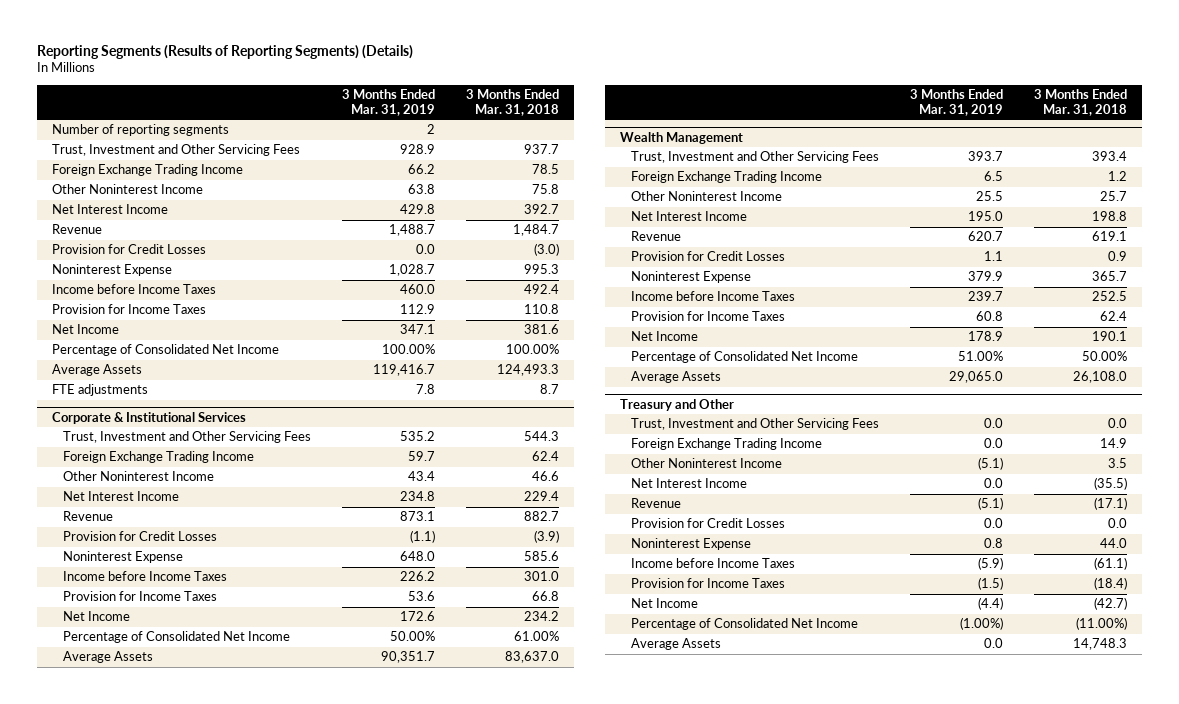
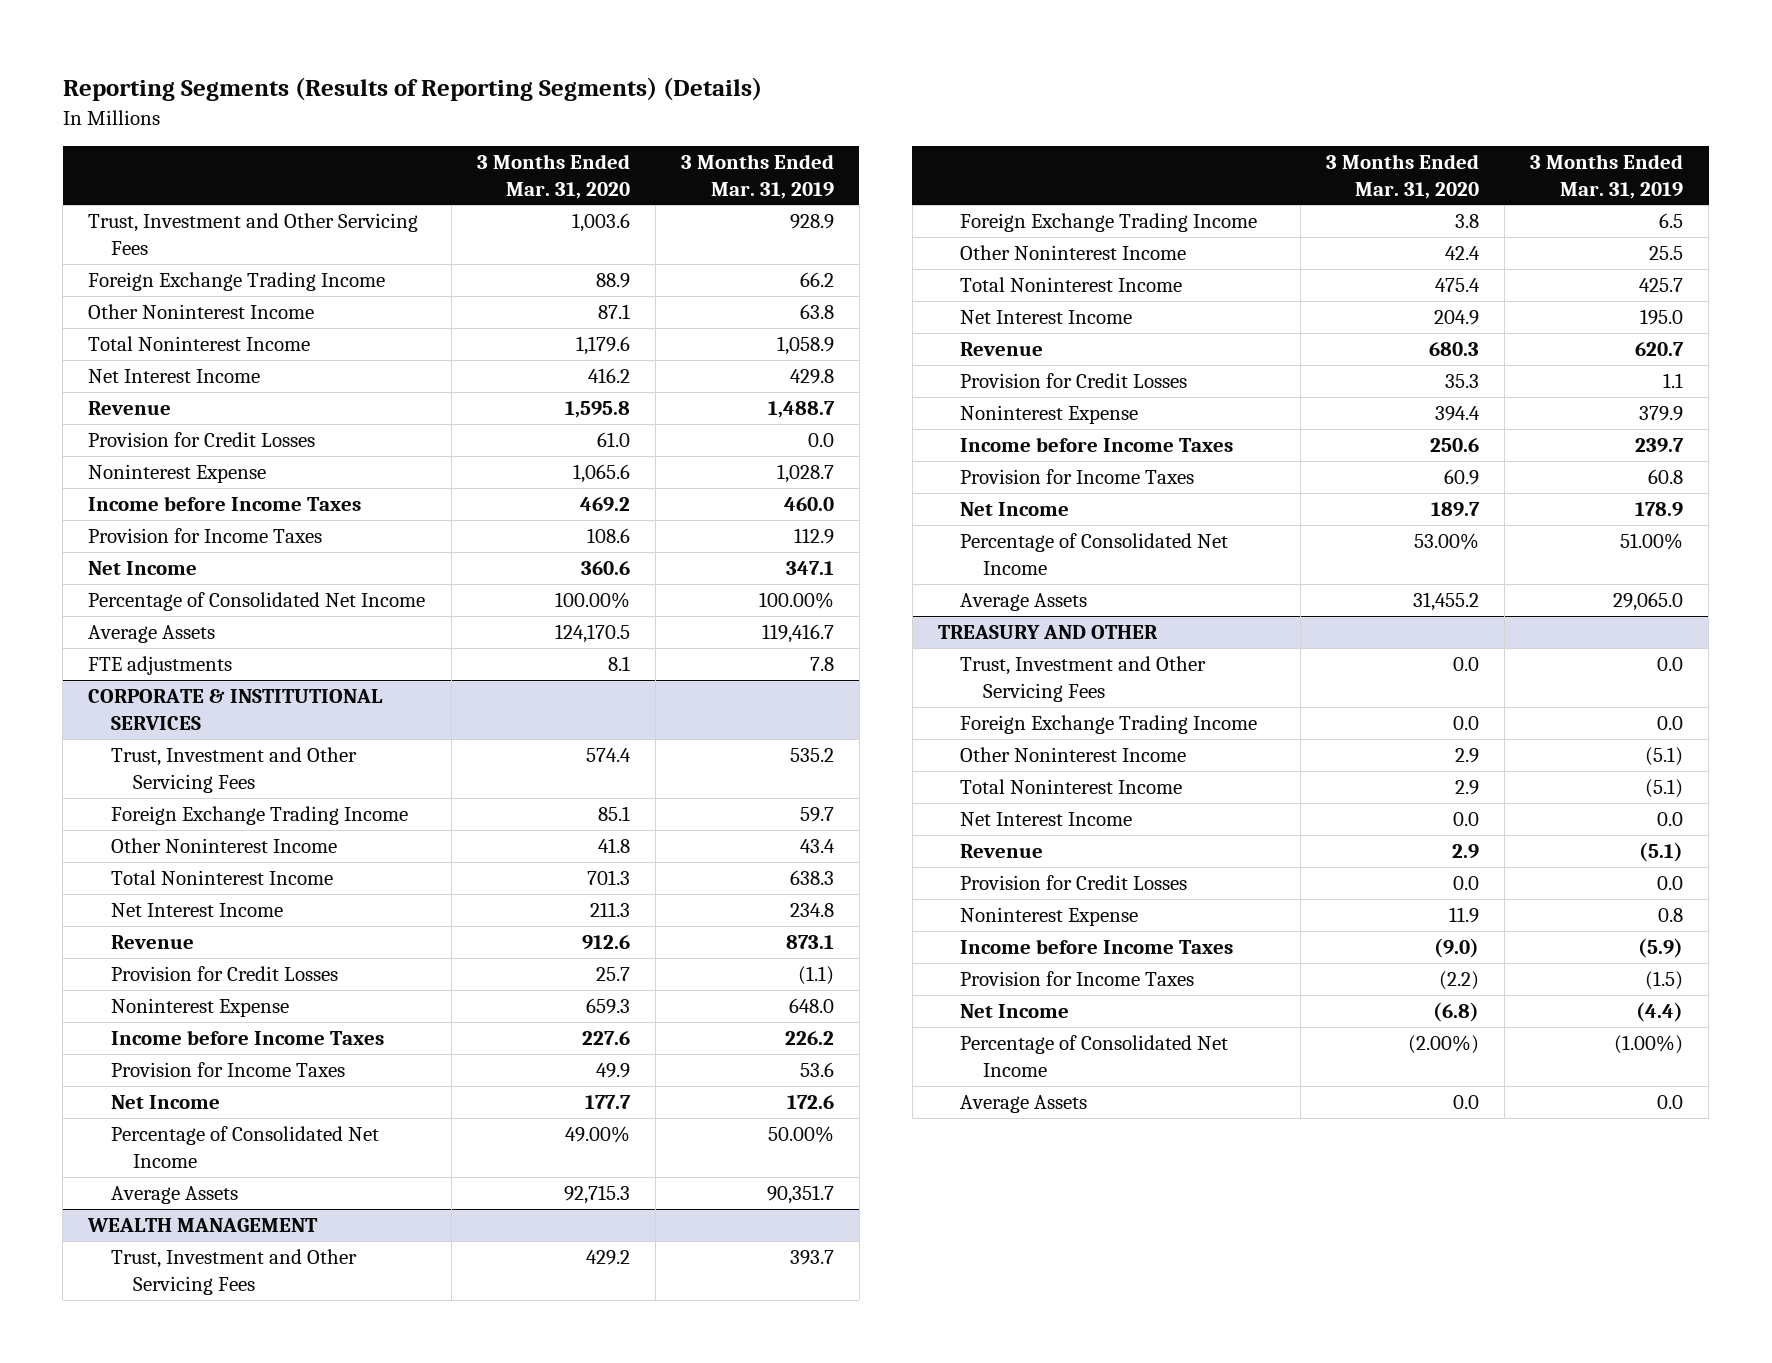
- | 3 Months Ended Mar. 31, 2019 | 3 Months Ended Mar. 31, 2018
+ | 3 Months Ended Mar. 31, 2020 | 3 Months Ended Mar. 31, 2019
- Number of reporting segments | 2 |
+ Total Noninterest Income | 1,179.6 | 1,058.9
- Corporate & Institutional Services
+ CORPORATE & INSTITUTIONAL SERVICES
+ Total Noninterest Income | 701.3 | 638.3
- Wealth Management
+ WEALTH MANAGEMENT
+ Total Noninterest Income | 475.4 | 425.7
- Treasury and Other
+ TREASURY AND OTHER
+ Total Noninterest Income | 2.9 | (5.1)

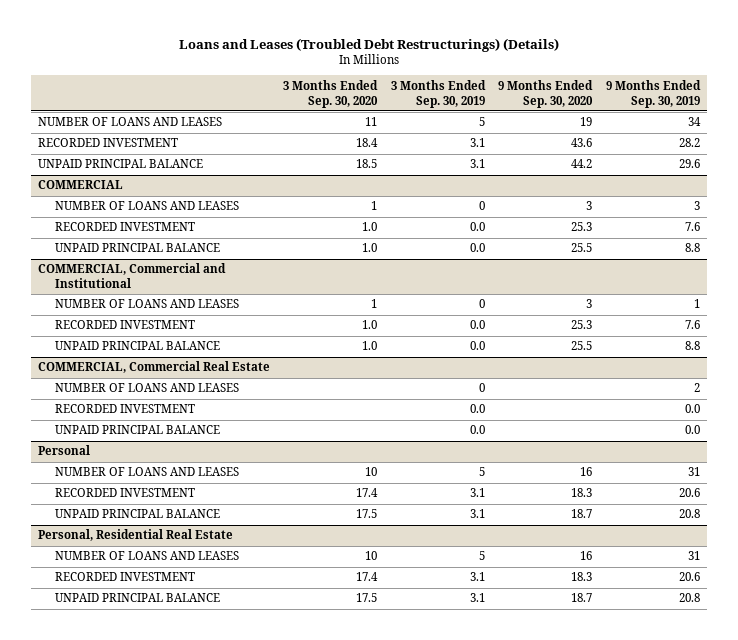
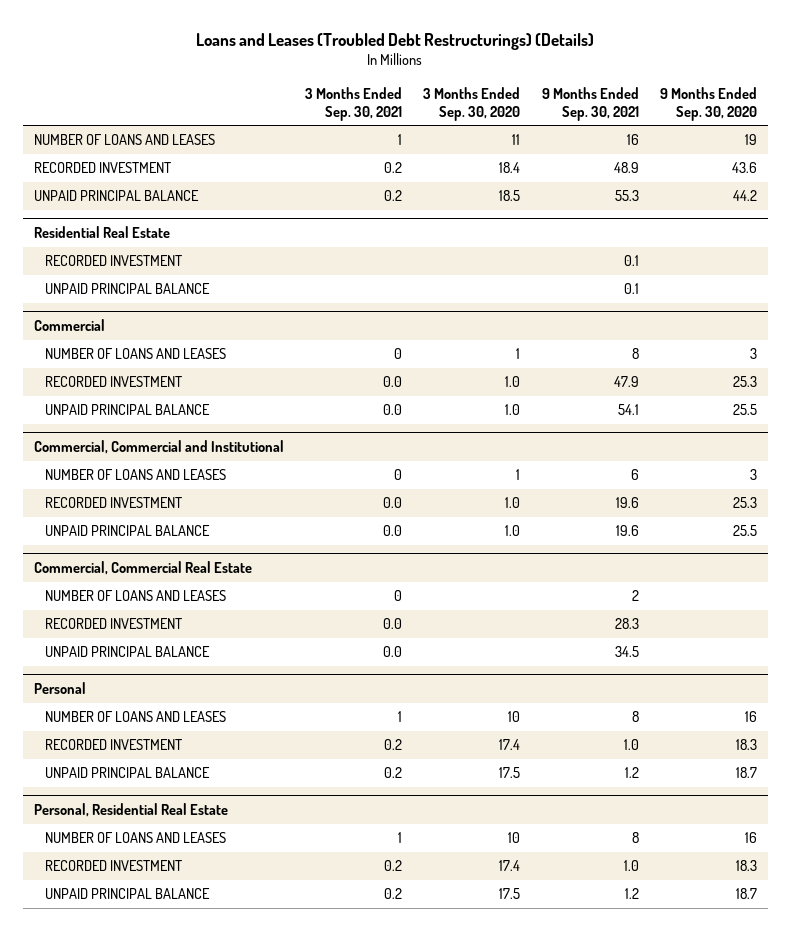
- | 3 Months Ended Sep. 30, 2020 | 3 Months Ended Sep. 30, 2019 | 9 Months Ended Sep. 30, 2020 | 9 Months Ended Sep. 30, 2019
+ | 3 Months Ended Sep. 30, 2021 | 3 Months Ended Sep. 30, 2020 | 9 Months Ended Sep. 30, 2021 | 9 Months Ended Sep. 30, 2020
- COMMERCIAL
+ Residential Real Estate
+ RECORDED INVESTMENT | | | 0.1 |
+ UNPAID PRINCIPAL BALANCE | | | 0.1 |
+ Commercial
- COMMERCIAL, Commercial and Institutional
+ Commercial, Commercial and Institutional
- COMMERCIAL, Commercial Real Estate
+ Commercial, Commercial Real Estate

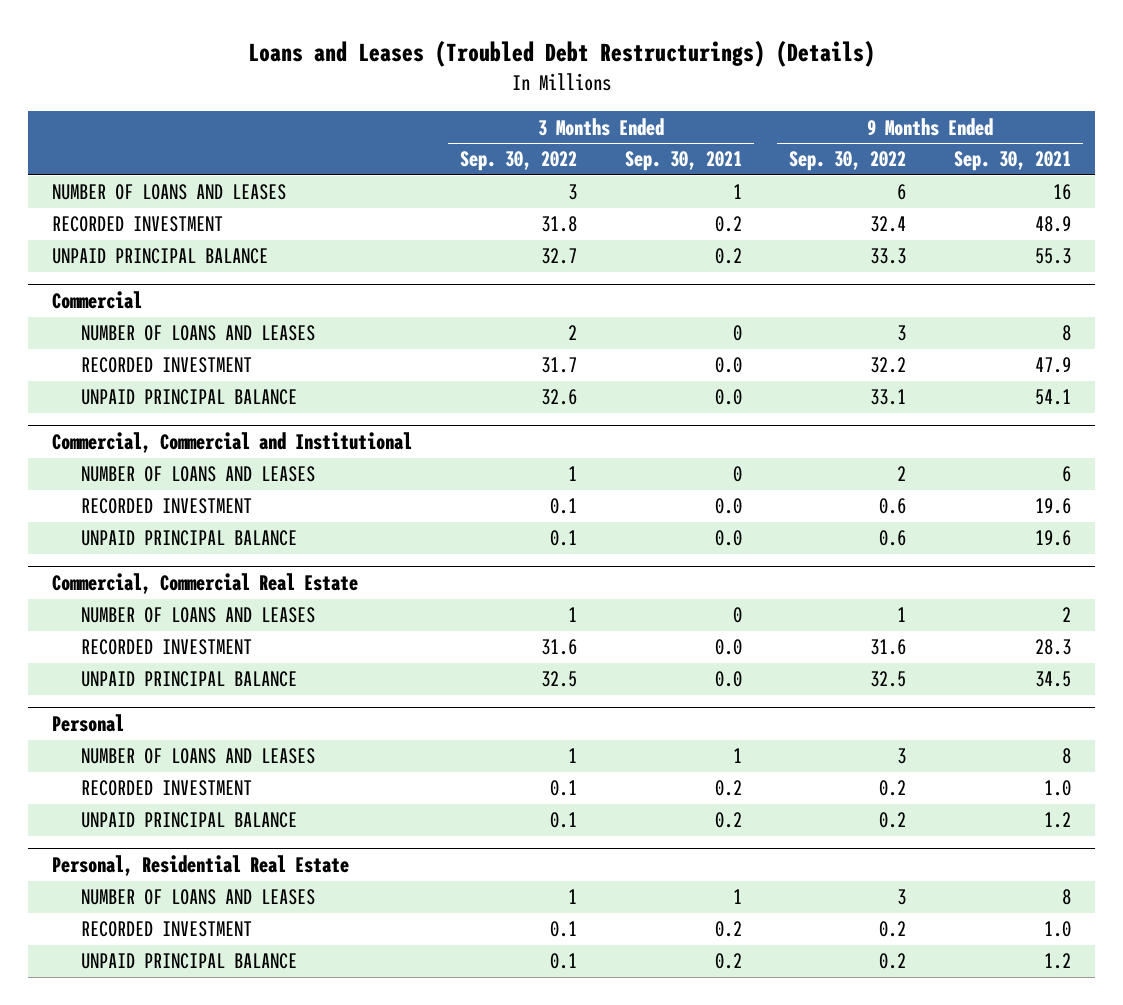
- | 3 Months Ended Sep. 30, 2021 | 3 Months Ended Sep. 30, 2020 | 9 Months Ended Sep. 30, 2021 | 9 Months Ended Sep. 30, 2020
+ | 3 Months Ended Sep. 30, 2022 | 3 Months Ended Sep. 30, 2021 | 9 Months Ended Sep. 30, 2022 | 9 Months Ended Sep. 30, 2021
- Residential Real Estate
- RECORDED INVESTMENT | | | 0.1 |
- UNPAID PRINCIPAL BALANCE | | | 0.1 |

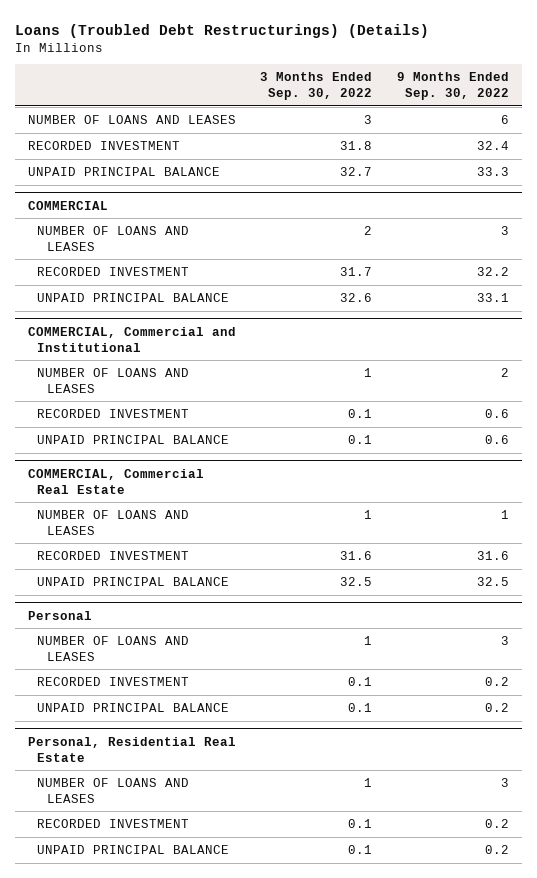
- Loans and Leases (Troubled Debt Restructurings) (Details)
+ Loans (Troubled Debt Restructurings) (Details)
- | 3 Months Ended Sep. 30, 2022 | 3 Months Ended Sep. 30, 2021 | 9 Months Ended Sep. 30, 2022 | 9 Months Ended Sep. 30, 2021
+ | 3 Months Ended Sep. 30, 2022 | 9 Months Ended Sep. 30, 2022
- Commercial
+ COMMERCIAL
- Commercial, Commercial and Institutional
+ COMMERCIAL, Commercial and Institutional
- Commercial, Commercial Real Estate
+ COMMERCIAL, Commercial Real Estate

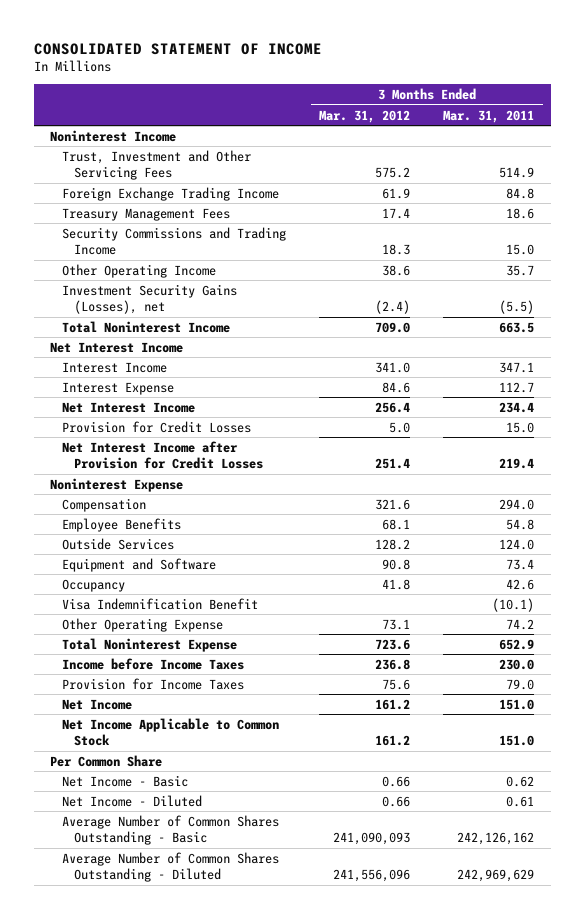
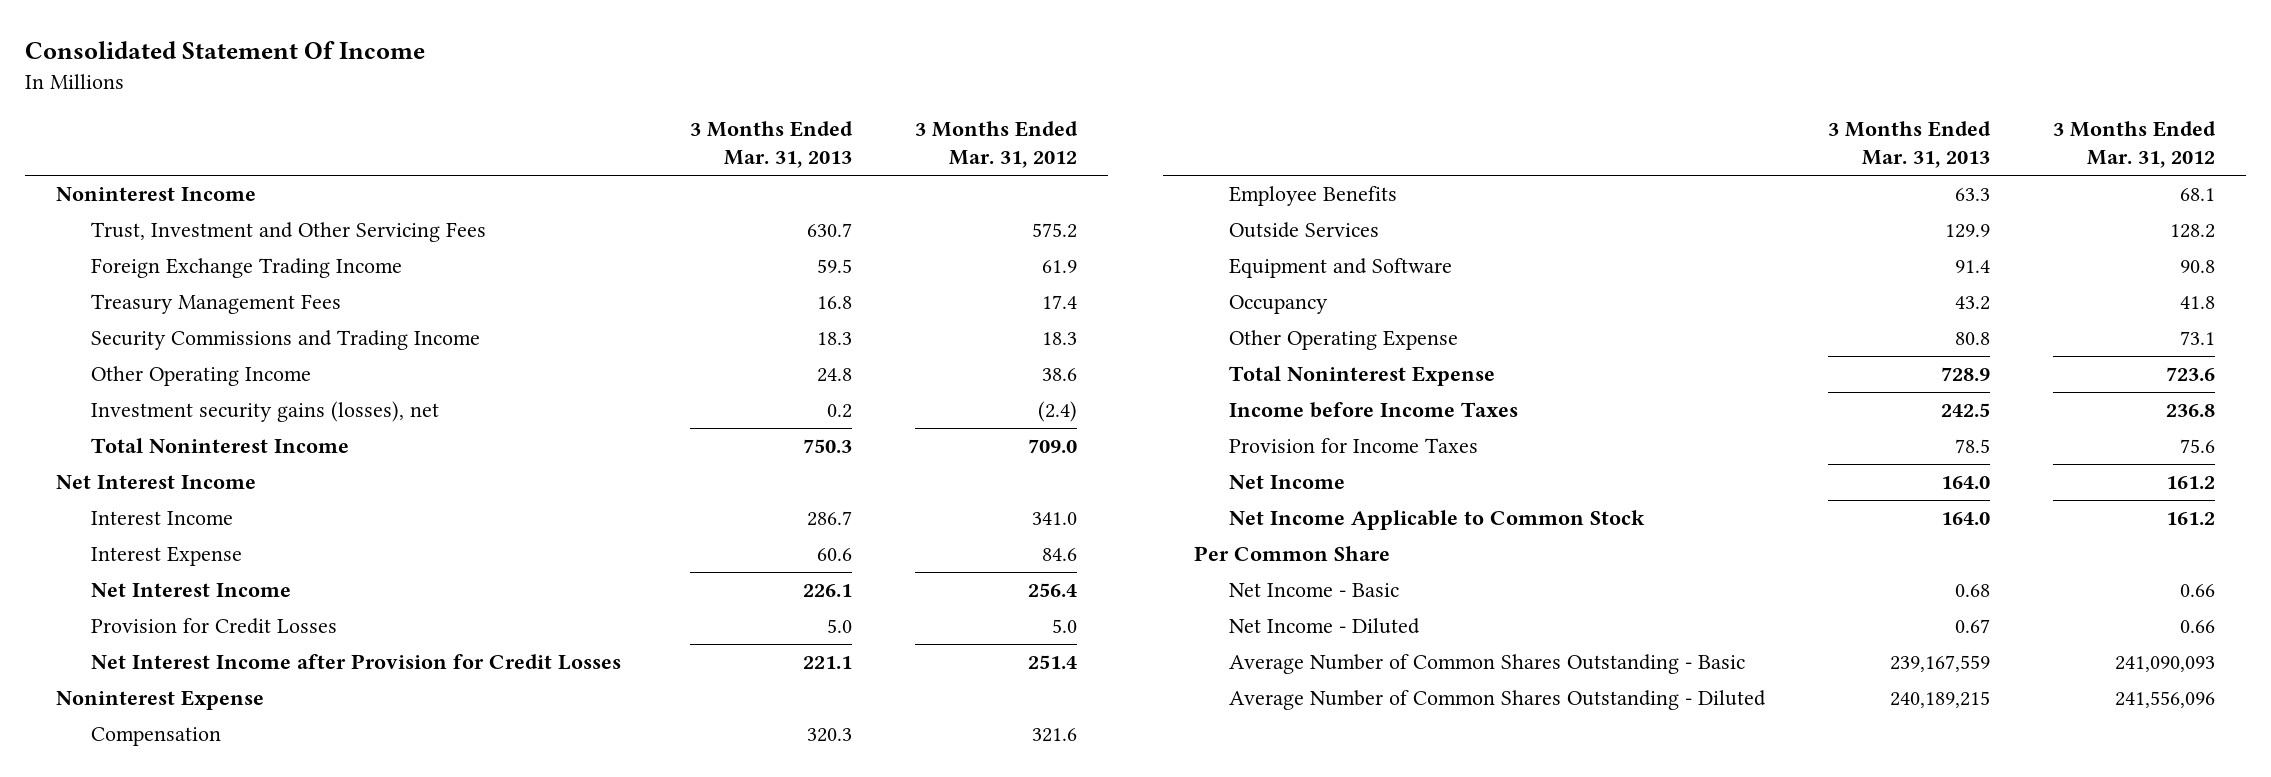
- CONSOLIDATED STATEMENT OF INCOME
+ Consolidated Statement Of Income
- | 3 Months Ended Mar. 31, 2012 | 3 Months Ended Mar. 31, 2011
+ | 3 Months Ended Mar. 31, 2013 | 3 Months Ended Mar. 31, 2012
- Investment Security Gains (Losses), net | (2.4) | (5.5)
+ Investment security gains (losses), net | 0.2 | (2.4)
- Visa Indemnification Benefit | | (10.1)

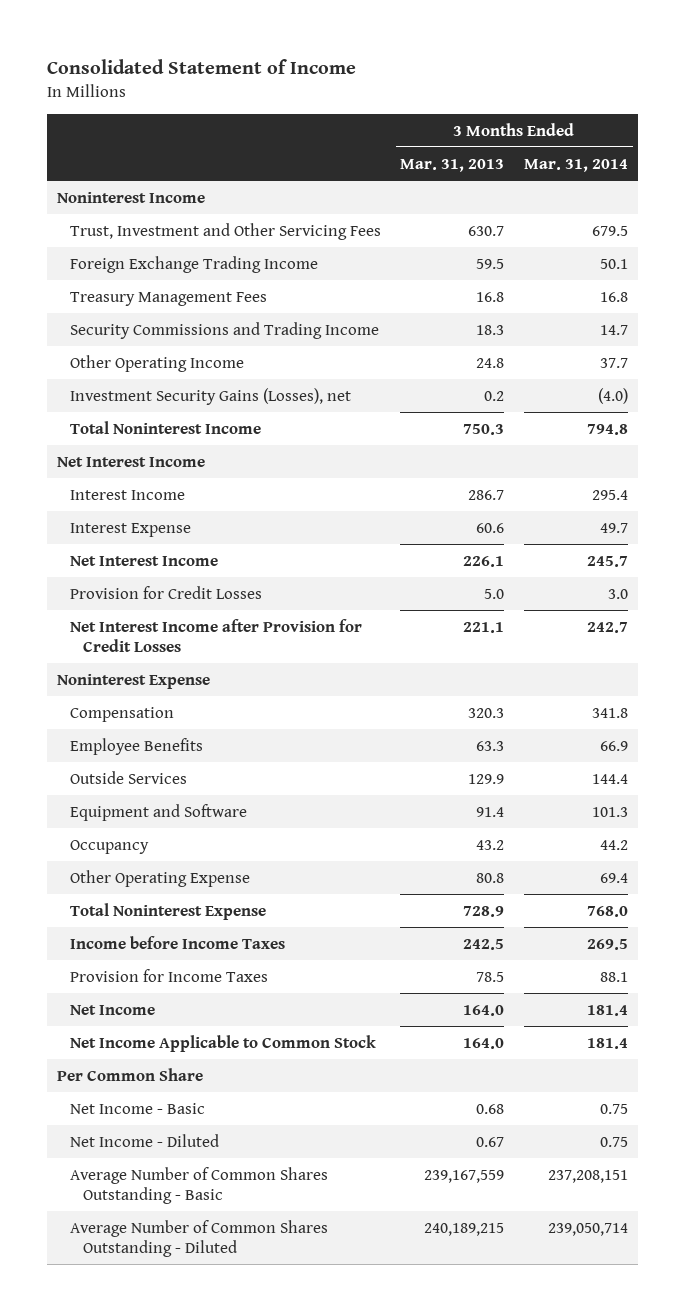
- Consolidated Statement Of Income
+ Consolidated Statement of Income
- | 3 Months Ended Mar. 31, 2013 | 3 Months Ended Mar. 31, 2012
+ | 3 Months Ended Mar. 31, 2013 | 3 Months Ended Mar. 31, 2014
- Investment security gains (losses), net | 0.2 | (2.4)
+ Investment Security Gains (Losses), net | 0.2 | (4.0)

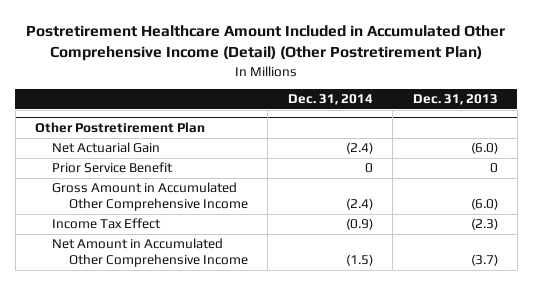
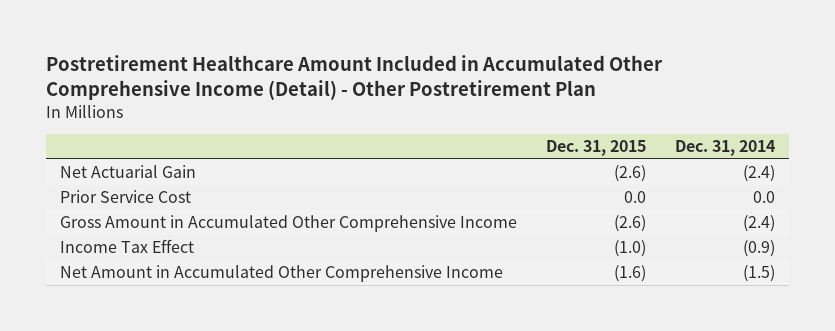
- Postretirement Healthcare Amount Included in Accumulated Other Comprehensive Income (Detail) (Other Postretirement Plan)
+ Postretirement Healthcare Amount Included in Accumulated Other Comprehensive Income (Detail) - Other Postretirement Plan
- | Dec. 31, 2014 | Dec. 31, 2013
+ | Dec. 31, 2015 | Dec. 31, 2014
- Other Postretirement Plan
- Prior Service Benefit | 0 | 0
+ Prior Service Cost | 0.0 | 0.0

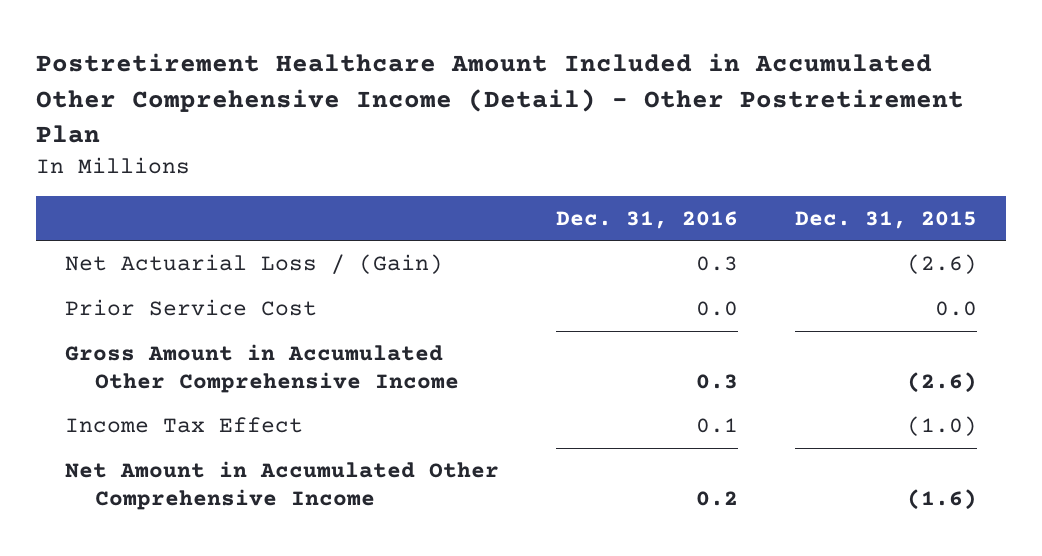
- | Dec. 31, 2015 | Dec. 31, 2014
+ | Dec. 31, 2016 | Dec. 31, 2015
- Net Actuarial Gain | (2.6) | (2.4)
+ Net Actuarial Loss / (Gain) | 0.3 | (2.6)

